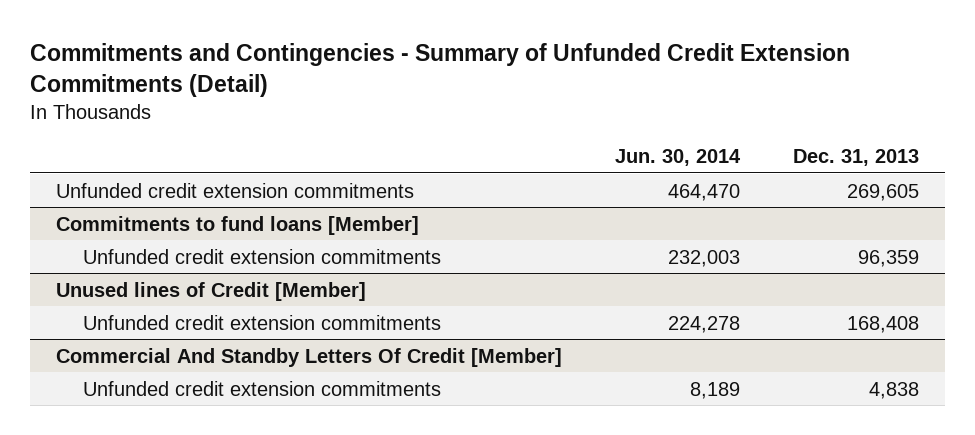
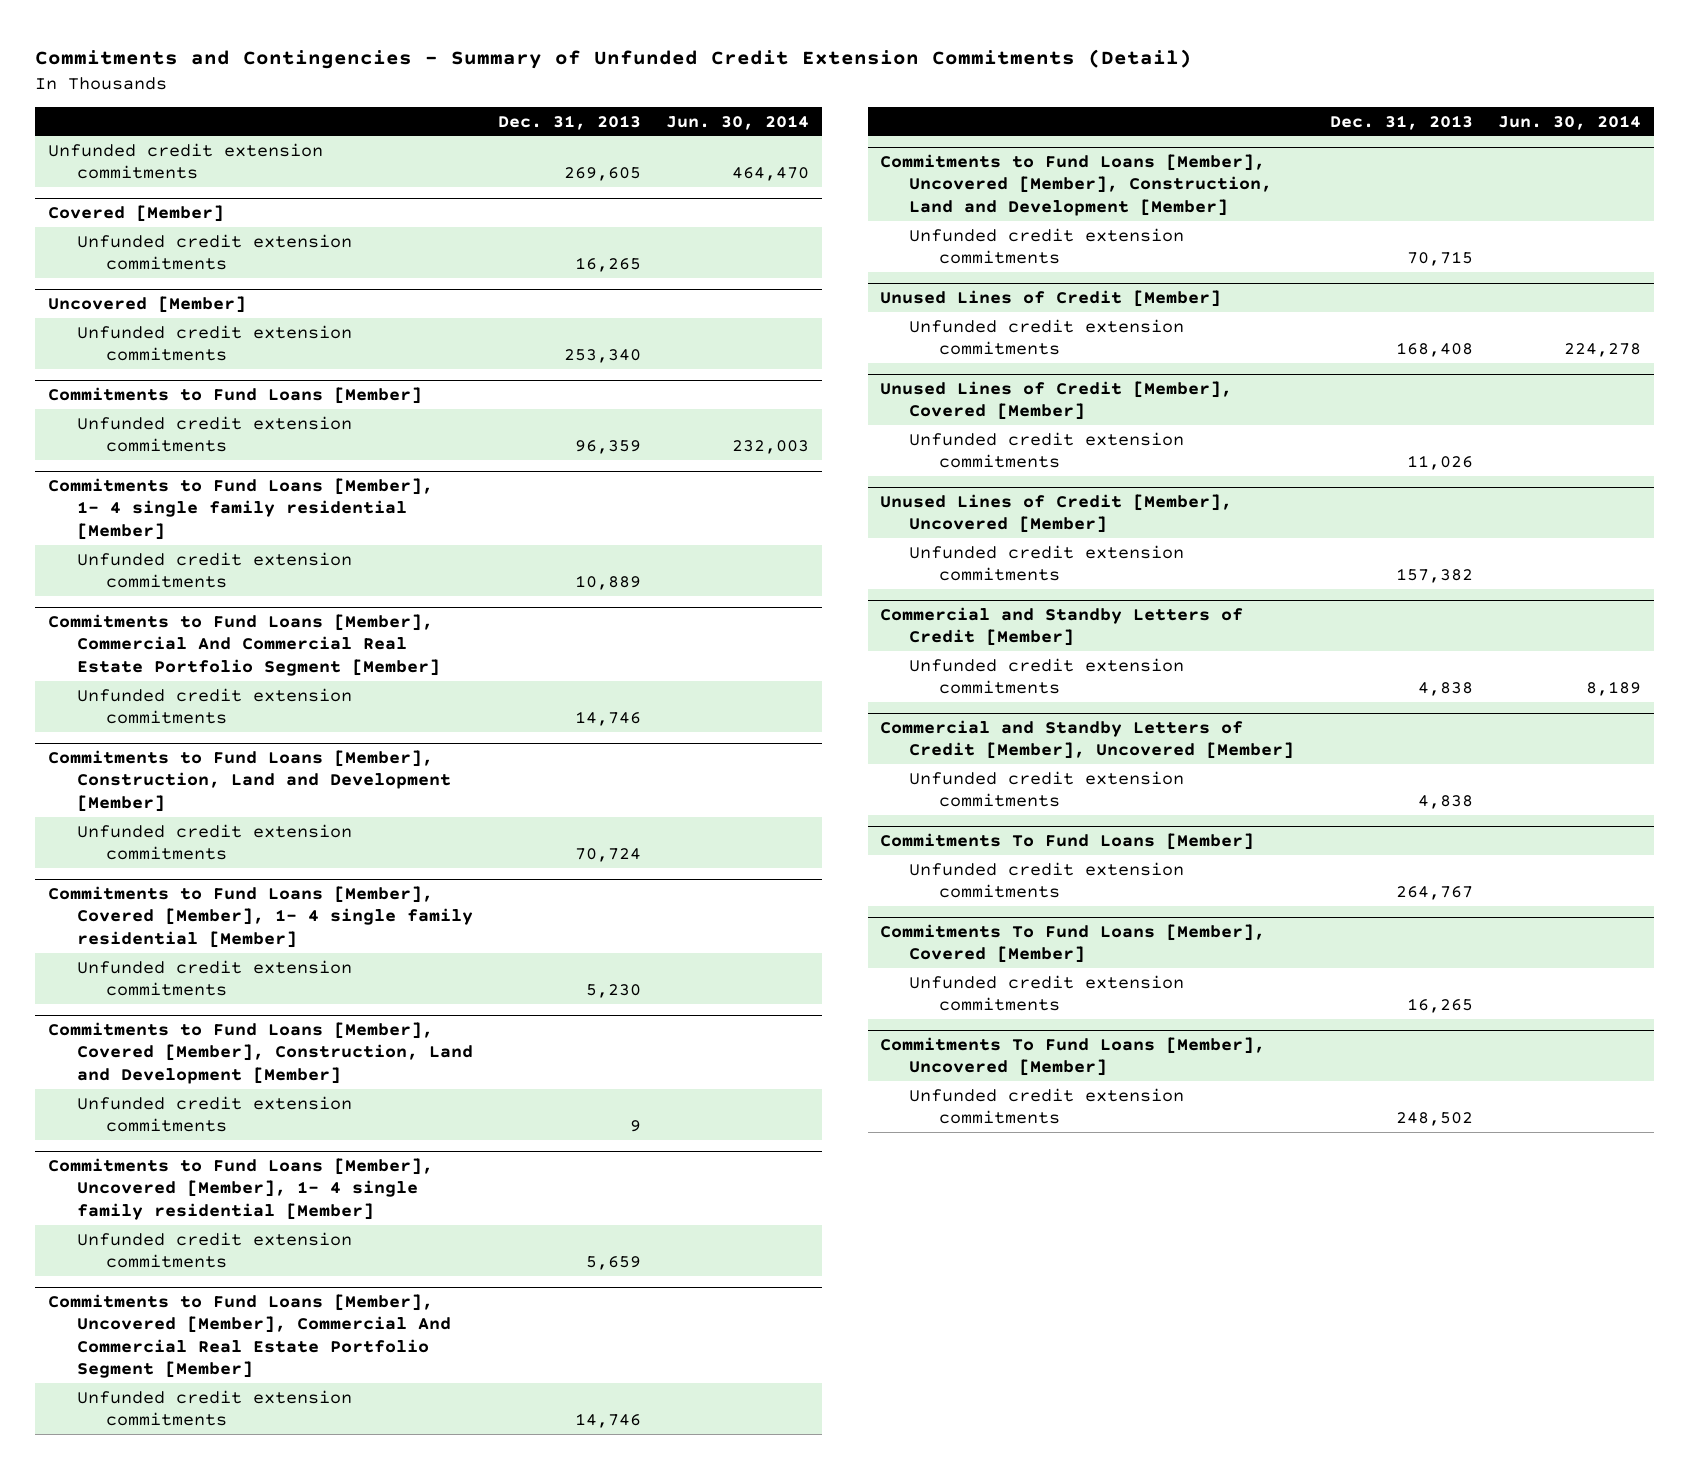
- | Jun. 30, 2014 | Dec. 31, 2013
+ | Dec. 31, 2013 | Jun. 30, 2014
- Commitments to fund loans [Member]
+ Covered [Member]
+ Unfunded credit extension commitments | 16,265 |
+ Uncovered [Member]
+ Unfunded credit extension commitments | 253,340 |
+ Commitments to Fund Loans [Member]
- Unused lines of Credit [Member]
+ Commitments to Fund Loans [Member], 1- 4 single family residential [Member]
+ Unfunded credit extension commitments | 10,889 |
+ Commitments to Fund Loans [Member], Commercial And Commercial Real Estate Portfolio Segment [Member]
+ Unfunded credit extension commitments | 14,746 |
+ Commitments to Fund Loans [Member], Construction, Land and Development [Member]
+ Unfunded credit extension commitments | 70,724 |
+ Commitments to Fund Loans [Member], Covered [Member], 1- 4 single family residential [Member]
+ Unfunded credit extension commitments | 5,230 |
+ Commitments to Fund Loans [Member], Covered [Member], Construction, Land and Development [Member]
+ Unfunded credit extension commitments | 9 |
+ Commitments to Fund Loans [Member], Uncovered [Member], 1- 4 single family residential [Member]
+ Unfunded credit extension commitments | 5,659 |
+ Commitments to Fund Loans [Member], Uncovered [Member], Commercial And Commercial Real Estate Portfolio Segment [Member]
+ Unfunded credit extension commitments | 14,746 |
+ Commitments to Fund Loans [Member], Uncovered [Member], Construction, Land and Development [Member]
+ Unfunded credit extension commitments | 70,715 |
+ Unused Lines of Credit [Member]
- Commercial And Standby Letters Of Credit [Member]
+ Unused Lines of Credit [Member], Covered [Member]
+ Unfunded credit extension commitments | 11,026 |
+ Unused Lines of Credit [Member], Uncovered [Member]
+ Unfunded credit extension commitments | 157,382 |
+ Commercial and Standby Letters of Credit [Member]
+ Commercial and Standby Letters of Credit [Member], Uncovered [Member]
+ Unfunded credit extension commitments | 4,838 |
+ Commitments To Fund Loans [Member]
+ Unfunded credit extension commitments | 264,767 |
+ Commitments To Fund Loans [Member], Covered [Member]
+ Unfunded credit extension commitments | 16,265 |
+ Commitments To Fund Loans [Member], Uncovered [Member]
+ Unfunded credit extension commitments | 248,502 |

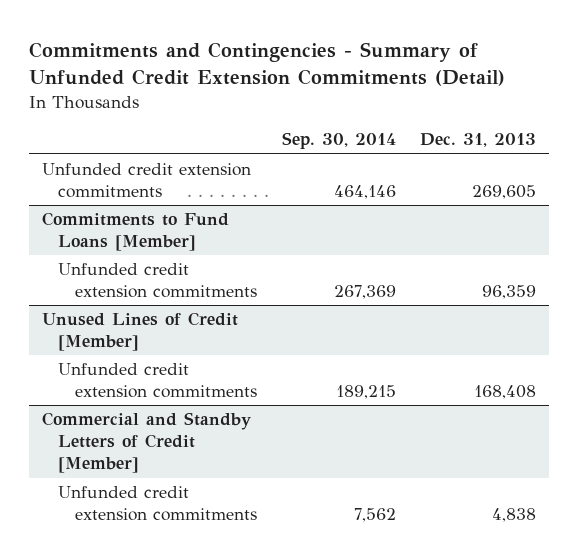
- | Dec. 31, 2013 | Jun. 30, 2014
+ | Sep. 30, 2014 | Dec. 31, 2013
- Covered [Member]
- Unfunded credit extension commitments | 16,265 |
- Uncovered [Member]
- Unfunded credit extension commitments | 253,340 |
- Commitments to Fund Loans [Member], 1- 4 single family residential [Member]
- Unfunded credit extension commitments | 10,889 |
- Commitments to Fund Loans [Member], Commercial And Commercial Real Estate Portfolio Segment [Member]
- Unfunded credit extension commitments | 14,746 |
- Commitments to Fund Loans [Member], Construction, Land and Development [Member]
- Unfunded credit extension commitments | 70,724 |
- Commitments to Fund Loans [Member], Covered [Member], 1- 4 single family residential [Member]
- Unfunded credit extension commitments | 5,230 |
- Commitments to Fund Loans [Member], Covered [Member], Construction, Land and Development [Member]
- Unfunded credit extension commitments | 9 |
- Commitments to Fund Loans [Member], Uncovered [Member], 1- 4 single family residential [Member]
- Unfunded credit extension commitments | 5,659 |
- Commitments to Fund Loans [Member], Uncovered [Member], Commercial And Commercial Real Estate Portfolio Segment [Member]
- Unfunded credit extension commitments | 14,746 |
- Commitments to Fund Loans [Member], Uncovered [Member], Construction, Land and Development [Member]
- Unfunded credit extension commitments | 70,715 |
- Unused Lines of Credit [Member], Covered [Member]
- Unfunded credit extension commitments | 11,026 |
- Unused Lines of Credit [Member], Uncovered [Member]
- Unfunded credit extension commitments | 157,382 |
- Commercial and Standby Letters of Credit [Member], Uncovered [Member]
- Unfunded credit extension commitments | 4,838 |
- Commitments To Fund Loans [Member]
- Unfunded credit extension commitments | 264,767 |
- Commitments To Fund Loans [Member], Covered [Member]
- Unfunded credit extension commitments | 16,265 |
- Commitments To Fund Loans [Member], Uncovered [Member]
- Unfunded credit extension commitments | 248,502 |

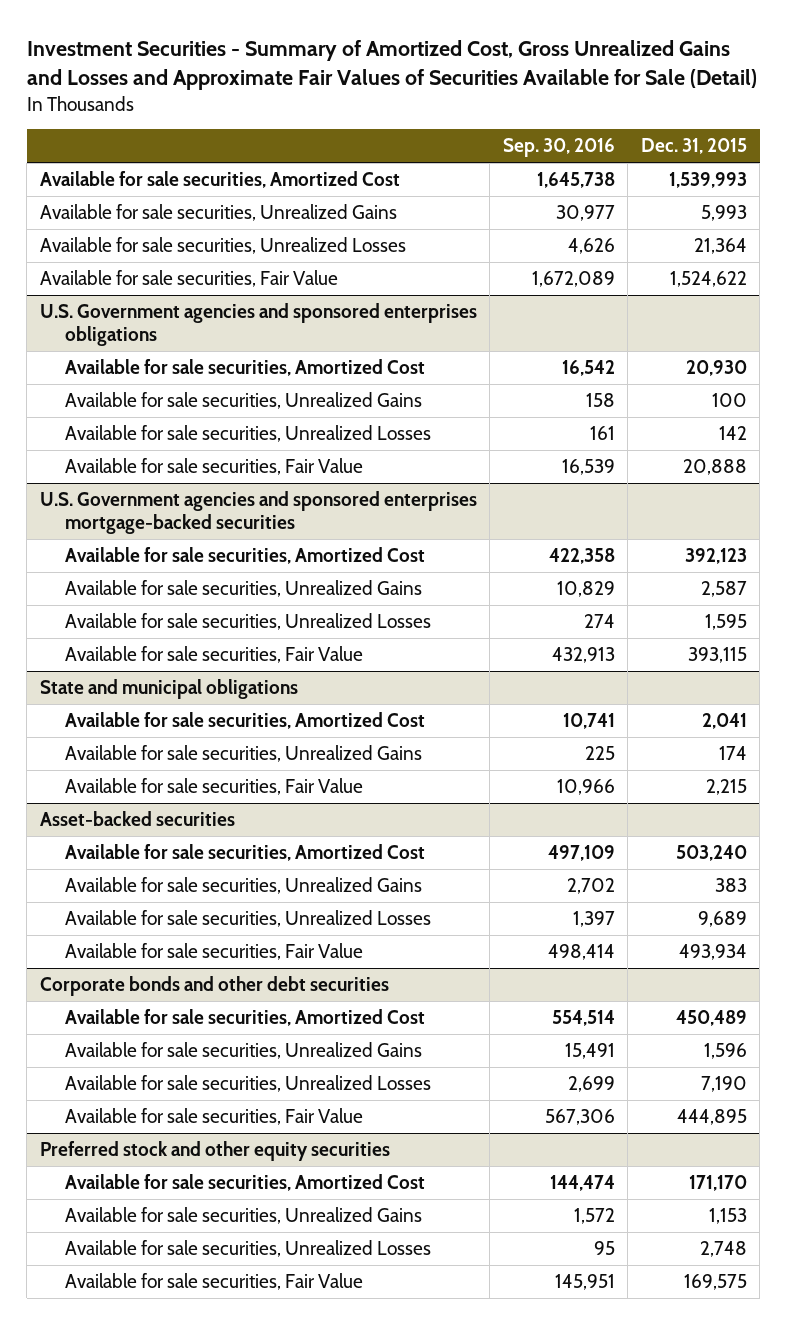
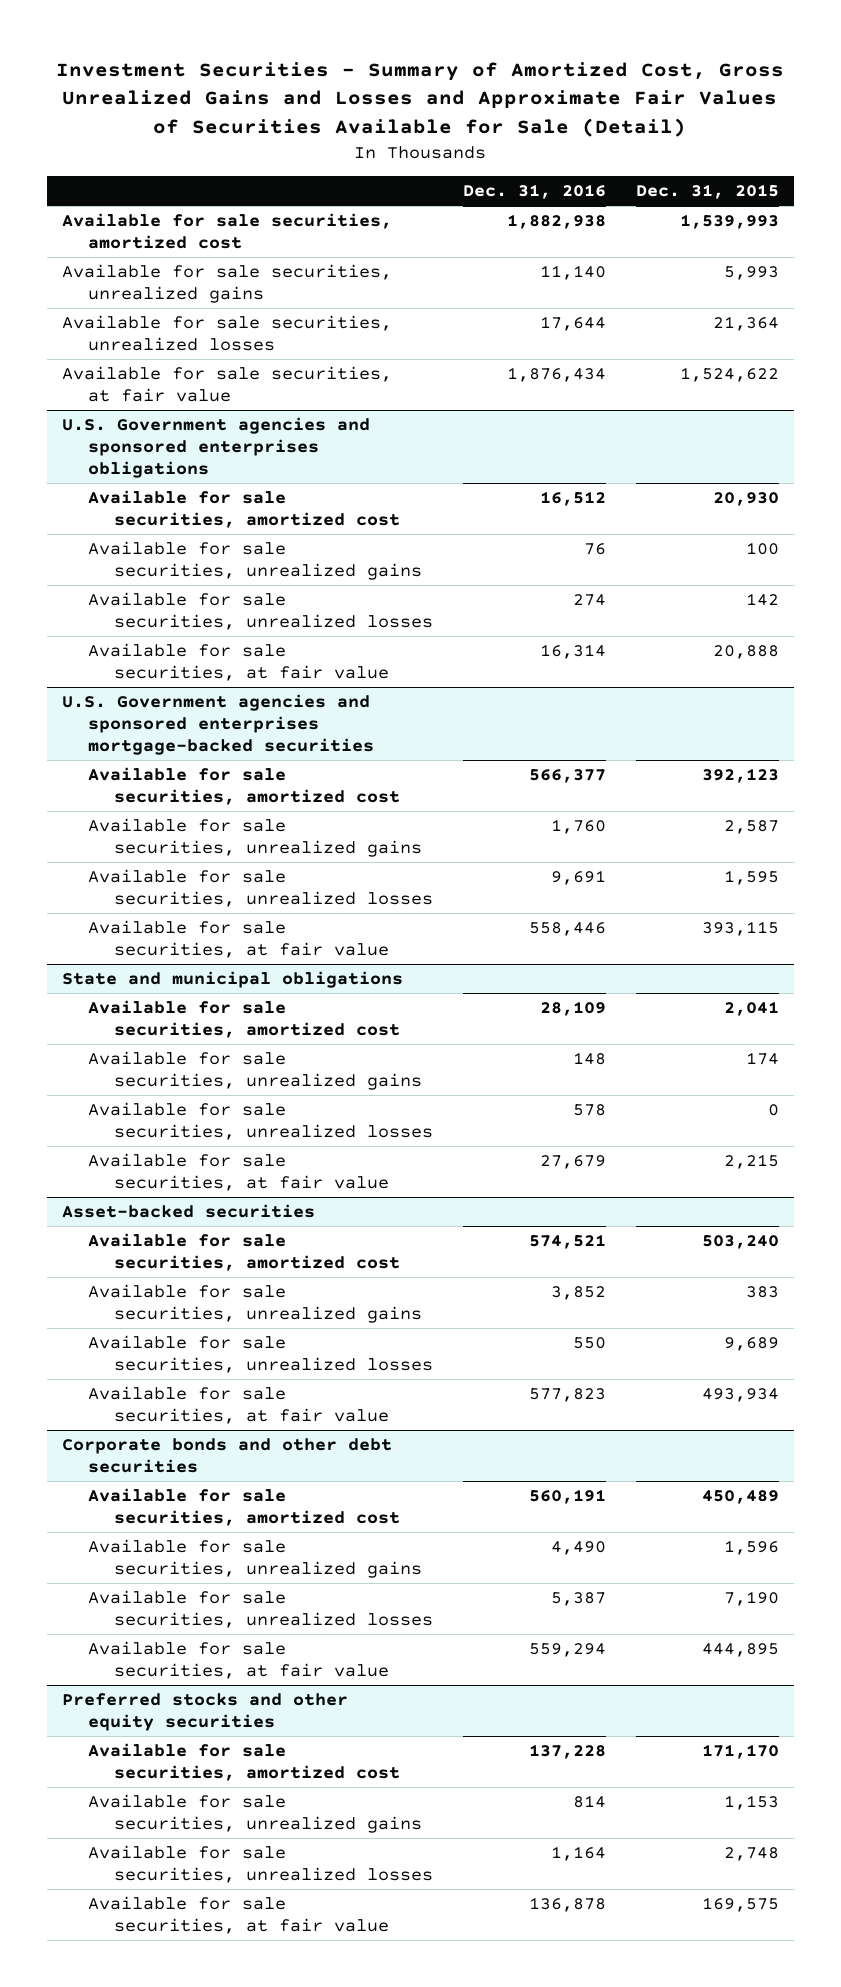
- | Sep. 30, 2016 | Dec. 31, 2015
+ | Dec. 31, 2016 | Dec. 31, 2015
- Available for sale securities, Amortized Cost | 1,645,738 | 1,539,993
- Available for sale securities, Unrealized Gains | 30,977 | 5,993
- Available for sale securities, Unrealized Losses | 4,626 | 21,364
- Available for sale securities, Fair Value | 1,672,089 | 1,524,622
+ Available for sale securities, amortized cost | 1,882,938 | 1,539,993
+ Available for sale securities, unrealized gains | 11,140 | 5,993
+ Available for sale securities, unrealized losses | 17,644 | 21,364
+ Available for sale securities, at fair value | 1,876,434 | 1,524,622
@ U.S. Government agencies and sponsored enterprises obligations
- Available for sale securities, Amortized Cost | 16,542 | 20,930
- Available for sale securities, Unrealized Gains | 158 | 100
- Available for sale securities, Unrealized Losses | 161 | 142
- Available for sale securities, Fair Value | 16,539 | 20,888
+ Available for sale securities, amortized cost | 16,512 | 20,930
+ Available for sale securities, unrealized gains | 76 | 100
+ Available for sale securities, unrealized losses | 274 | 142
+ Available for sale securities, at fair value | 16,314 | 20,888
@ U.S. Government agencies and sponsored enterprises mortgage-backed securities
- Available for sale securities, Amortized Cost | 422,358 | 392,123
- Available for sale securities, Unrealized Gains | 10,829 | 2,587
- Available for sale securities, Unrealized Losses | 274 | 1,595
- Available for sale securities, Fair Value | 432,913 | 393,115
+ Available for sale securities, amortized cost | 566,377 | 392,123
+ Available for sale securities, unrealized gains | 1,760 | 2,587
+ Available for sale securities, unrealized losses | 9,691 | 1,595
+ Available for sale securities, at fair value | 558,446 | 393,115
@ State and municipal obligations
- Available for sale securities, Amortized Cost | 10,741 | 2,041
- Available for sale securities, Unrealized Gains | 225 | 174
- Available for sale securities, Fair Value | 10,966 | 2,215
+ Available for sale securities, amortized cost | 28,109 | 2,041
+ Available for sale securities, unrealized gains | 148 | 174
+ Available for sale securities, unrealized losses | 578 | 0
+ Available for sale securities, at fair value | 27,679 | 2,215
@ Asset-backed securities
- Available for sale securities, Amortized Cost | 497,109 | 503,240
- Available for sale securities, Unrealized Gains | 2,702 | 383
- Available for sale securities, Unrealized Losses | 1,397 | 9,689
- Available for sale securities, Fair Value | 498,414 | 493,934
+ Available for sale securities, amortized cost | 574,521 | 503,240
+ Available for sale securities, unrealized gains | 3,852 | 383
+ Available for sale securities, unrealized losses | 550 | 9,689
+ Available for sale securities, at fair value | 577,823 | 493,934
@ Corporate bonds and other debt securities
- Available for sale securities, Amortized Cost | 554,514 | 450,489
- Available for sale securities, Unrealized Gains | 15,491 | 1,596
- Available for sale securities, Unrealized Losses | 2,699 | 7,190
- Available for sale securities, Fair Value | 567,306 | 444,895
- Preferred stock and other equity securities
- Available for sale securities, Amortized Cost | 144,474 | 171,170
- Available for sale securities, Unrealized Gains | 1,572 | 1,153
- Available for sale securities, Unrealized Losses | 95 | 2,748
- Available for sale securities, Fair Value | 145,951 | 169,575
@ Corporate bonds and other debt securities
+ Available for sale securities, amortized cost | 560,191 | 450,489
+ Available for sale securities, unrealized gains | 4,490 | 1,596
+ Available for sale securities, unrealized losses | 5,387 | 7,190
+ Available for sale securities, at fair value | 559,294 | 444,895
+ Preferred stocks and other equity securities
+ Available for sale securities, amortized cost | 137,228 | 171,170
+ Available for sale securities, unrealized gains | 814 | 1,153
+ Available for sale securities, unrealized losses | 1,164 | 2,748
+ Available for sale securities, at fair value | 136,878 | 169,575

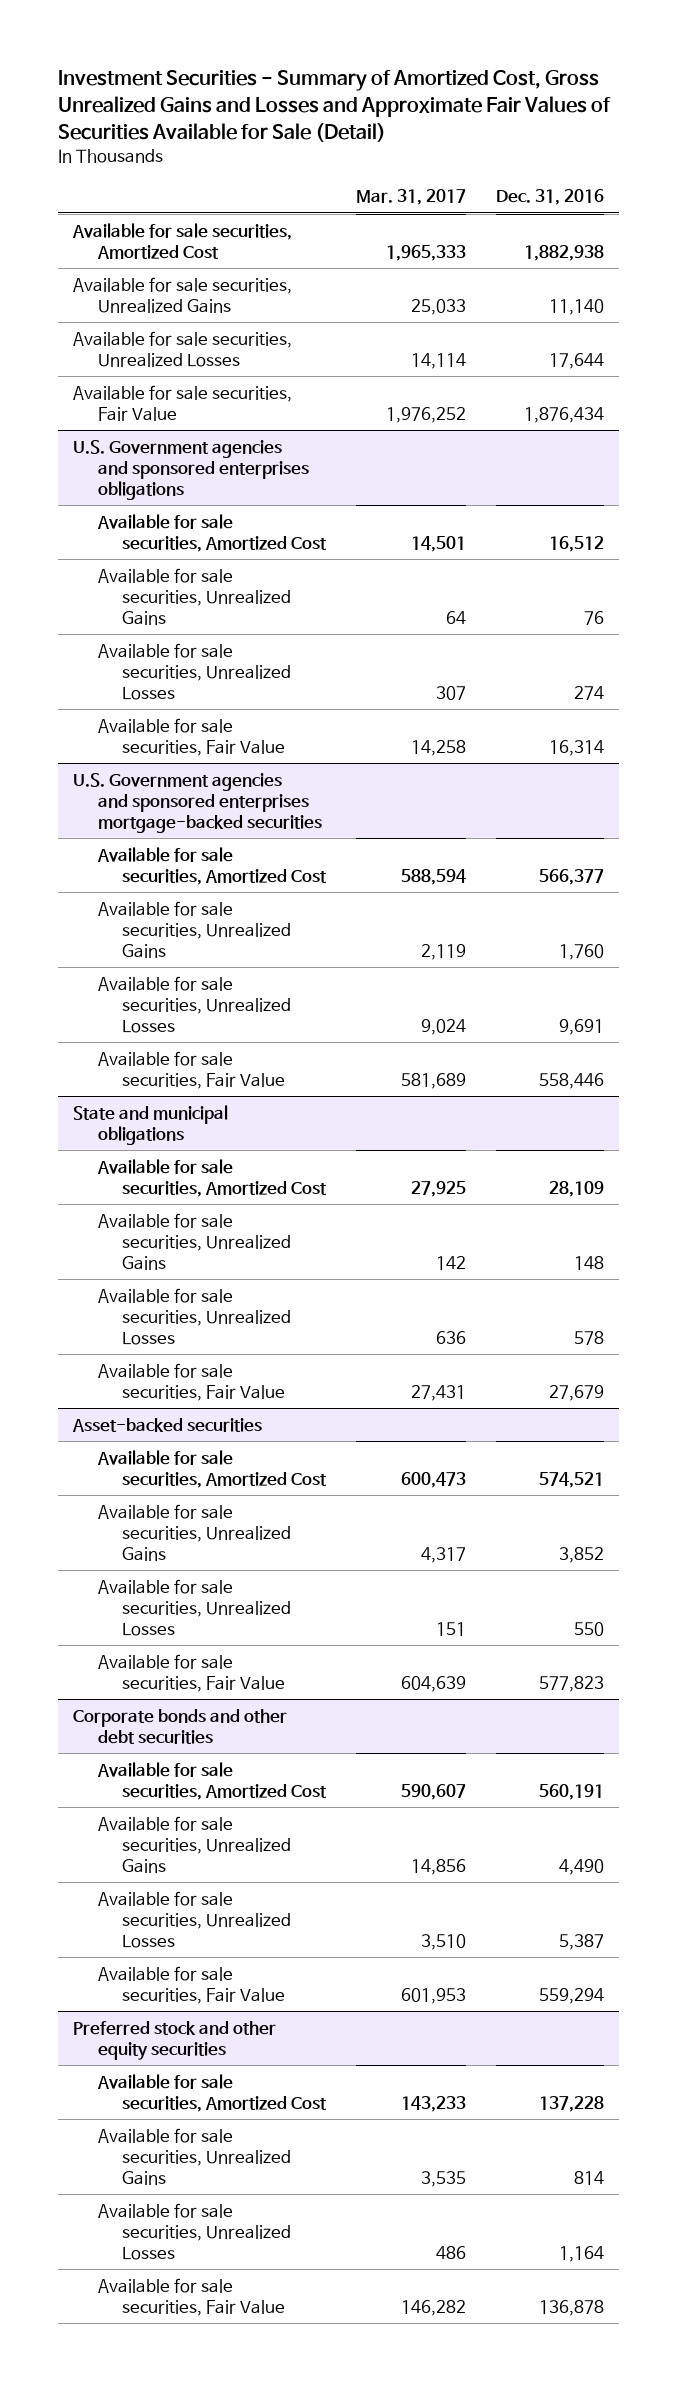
- | Dec. 31, 2016 | Dec. 31, 2015
+ | Mar. 31, 2017 | Dec. 31, 2016
- Available for sale securities, amortized cost | 1,882,938 | 1,539,993
- Available for sale securities, unrealized gains | 11,140 | 5,993
- Available for sale securities, unrealized losses | 17,644 | 21,364
- Available for sale securities, at fair value | 1,876,434 | 1,524,622
+ Available for sale securities, Amortized Cost | 1,965,333 | 1,882,938
+ Available for sale securities, Unrealized Gains | 25,033 | 11,140
+ Available for sale securities, Unrealized Losses | 14,114 | 17,644
+ Available for sale securities, Fair Value | 1,976,252 | 1,876,434
@ U.S. Government agencies and sponsored enterprises obligations
- Available for sale securities, amortized cost | 16,512 | 20,930
- Available for sale securities, unrealized gains | 76 | 100
- Available for sale securities, unrealized losses | 274 | 142
- Available for sale securities, at fair value | 16,314 | 20,888
+ Available for sale securities, Amortized Cost | 14,501 | 16,512
+ Available for sale securities, Unrealized Gains | 64 | 76
+ Available for sale securities, Unrealized Losses | 307 | 274
+ Available for sale securities, Fair Value | 14,258 | 16,314
@ U.S. Government agencies and sponsored enterprises mortgage-backed securities
- Available for sale securities, amortized cost | 566,377 | 392,123
- Available for sale securities, unrealized gains | 1,760 | 2,587
- Available for sale securities, unrealized losses | 9,691 | 1,595
- Available for sale securities, at fair value | 558,446 | 393,115
+ Available for sale securities, Amortized Cost | 588,594 | 566,377
+ Available for sale securities, Unrealized Gains | 2,119 | 1,760
+ Available for sale securities, Unrealized Losses | 9,024 | 9,691
+ Available for sale securities, Fair Value | 581,689 | 558,446
@ State and municipal obligations
- Available for sale securities, amortized cost | 28,109 | 2,041
- Available for sale securities, unrealized gains | 148 | 174
- Available for sale securities, unrealized losses | 578 | 0
- Available for sale securities, at fair value | 27,679 | 2,215
+ Available for sale securities, Amortized Cost | 27,925 | 28,109
+ Available for sale securities, Unrealized Gains | 142 | 148
+ Available for sale securities, Unrealized Losses | 636 | 578
+ Available for sale securities, Fair Value | 27,431 | 27,679
@ Asset-backed securities
- Available for sale securities, amortized cost | 574,521 | 503,240
- Available for sale securities, unrealized gains | 3,852 | 383
- Available for sale securities, unrealized losses | 550 | 9,689
- Available for sale securities, at fair value | 577,823 | 493,934
+ Available for sale securities, Amortized Cost | 600,473 | 574,521
+ Available for sale securities, Unrealized Gains | 4,317 | 3,852
+ Available for sale securities, Unrealized Losses | 151 | 550
+ Available for sale securities, Fair Value | 604,639 | 577,823
@ Corporate bonds and other debt securities
- Available for sale securities, amortized cost | 560,191 | 450,489
- Available for sale securities, unrealized gains | 4,490 | 1,596
- Available for sale securities, unrealized losses | 5,387 | 7,190
- Available for sale securities, at fair value | 559,294 | 444,895
- Preferred stocks and other equity securities
- Available for sale securities, amortized cost | 137,228 | 171,170
- Available for sale securities, unrealized gains | 814 | 1,153
- Available for sale securities, unrealized losses | 1,164 | 2,748
- Available for sale securities, at fair value | 136,878 | 169,575
@ Corporate bonds and other debt securities
+ Available for sale securities, Amortized Cost | 590,607 | 560,191
+ Available for sale securities, Unrealized Gains | 14,856 | 4,490
+ Available for sale securities, Unrealized Losses | 3,510 | 5,387
+ Available for sale securities, Fair Value | 601,953 | 559,294
+ Preferred stock and other equity securities
+ Available for sale securities, Amortized Cost | 143,233 | 137,228
+ Available for sale securities, Unrealized Gains | 3,535 | 814
+ Available for sale securities, Unrealized Losses | 486 | 1,164
+ Available for sale securities, Fair Value | 146,282 | 136,878

